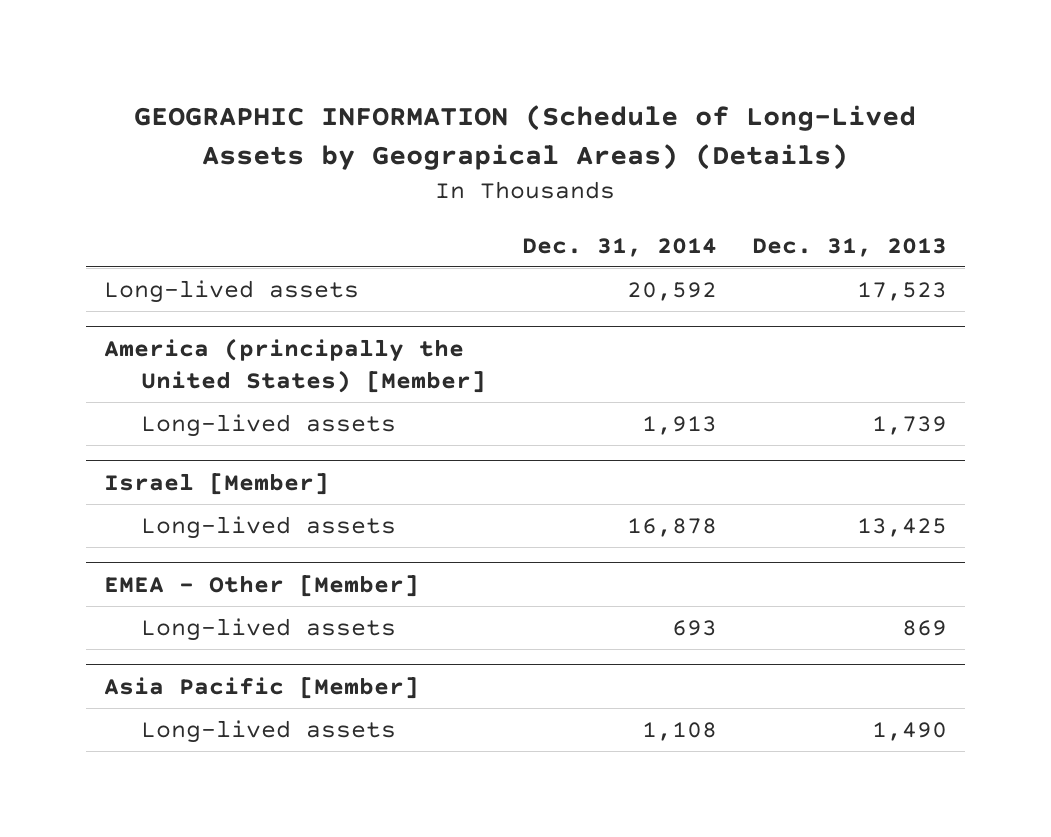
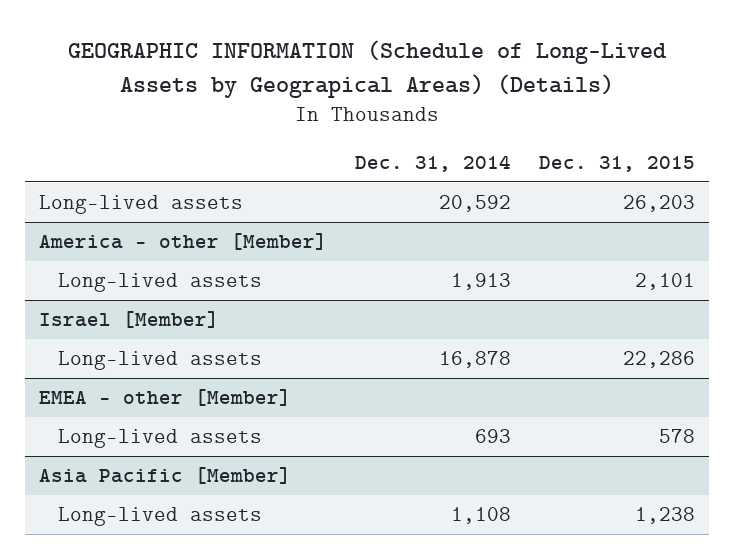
- | Dec. 31, 2014 | Dec. 31, 2013
+ | Dec. 31, 2014 | Dec. 31, 2015
- America (principally the United States) [Member]
+ America - other [Member]
- EMEA - Other [Member]
+ EMEA - other [Member]

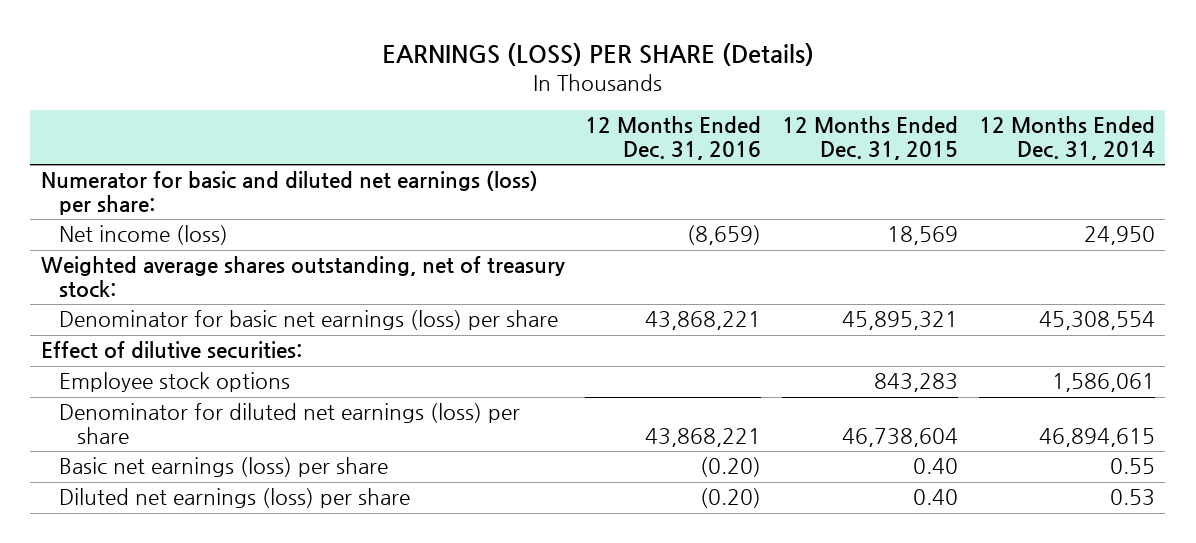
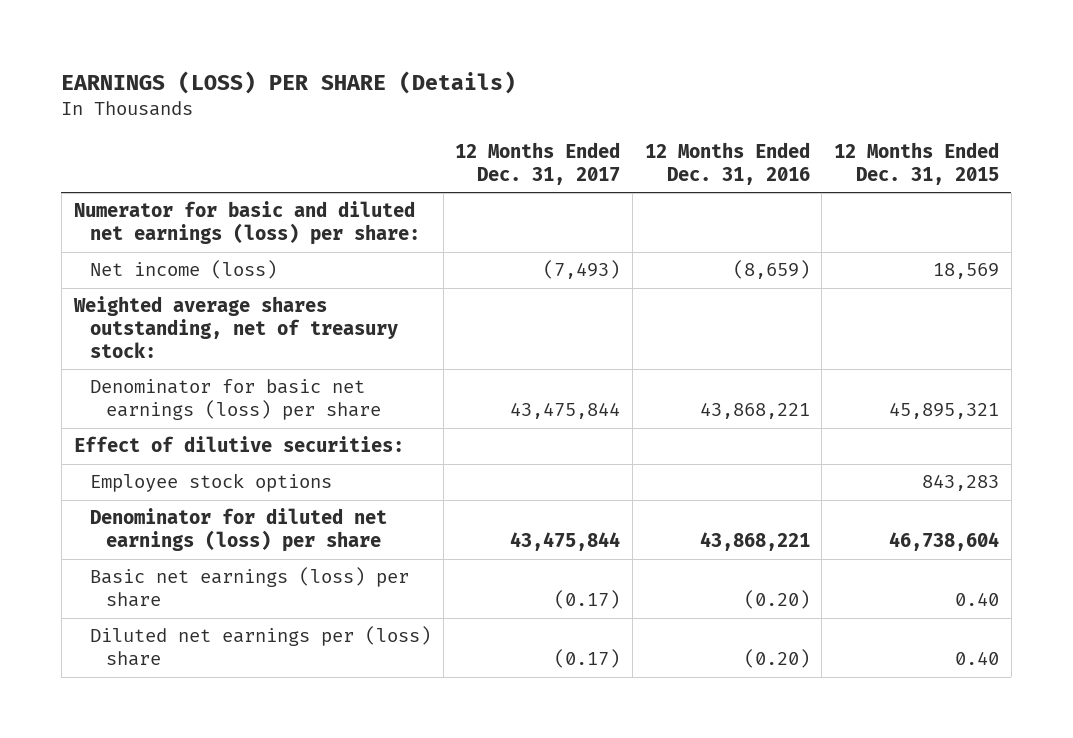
- | 12 Months Ended Dec. 31, 2016 | 12 Months Ended Dec. 31, 2015 | 12 Months Ended Dec. 31, 2014
+ | 12 Months Ended Dec. 31, 2017 | 12 Months Ended Dec. 31, 2016 | 12 Months Ended Dec. 31, 2015
- Diluted net earnings (loss) per share | (0.20) | 0.40 | 0.53
+ Diluted net earnings per (loss) share | (0.17) | (0.20) | 0.40

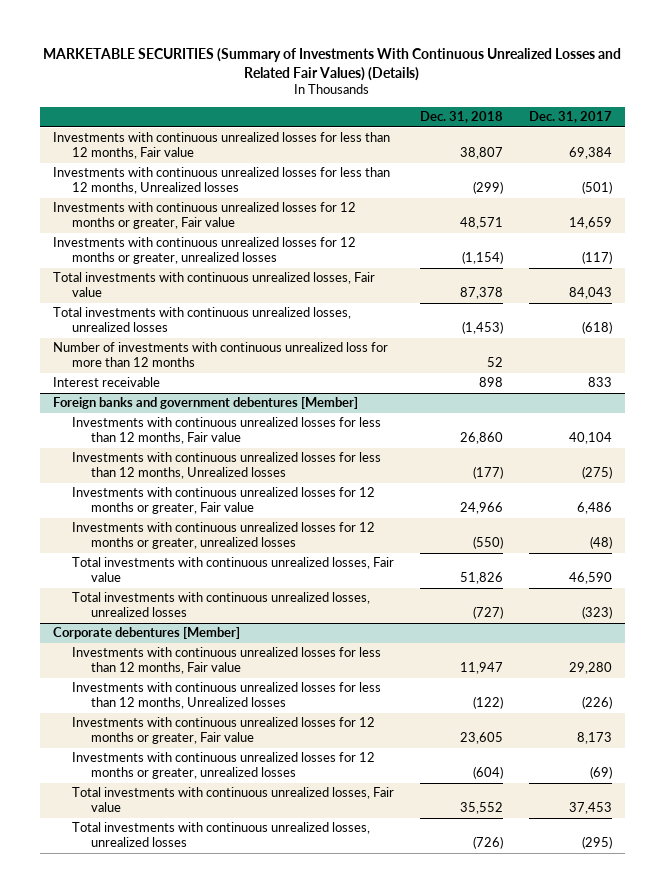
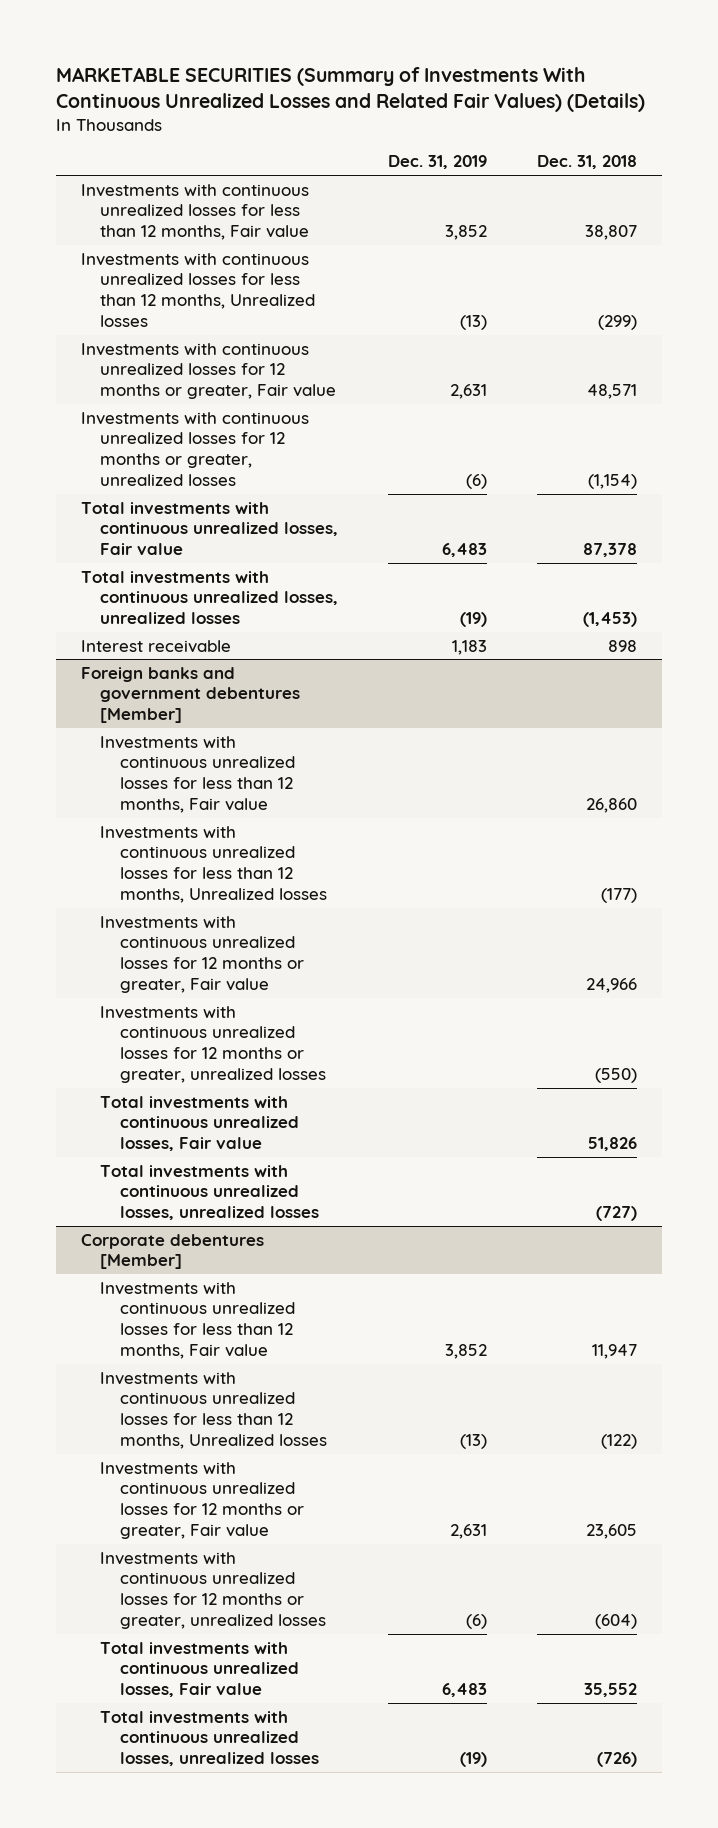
- | Dec. 31, 2018 | Dec. 31, 2017
+ | Dec. 31, 2019 | Dec. 31, 2018
- Number of investments with continuous unrealized loss for more than 12 months | 52 |

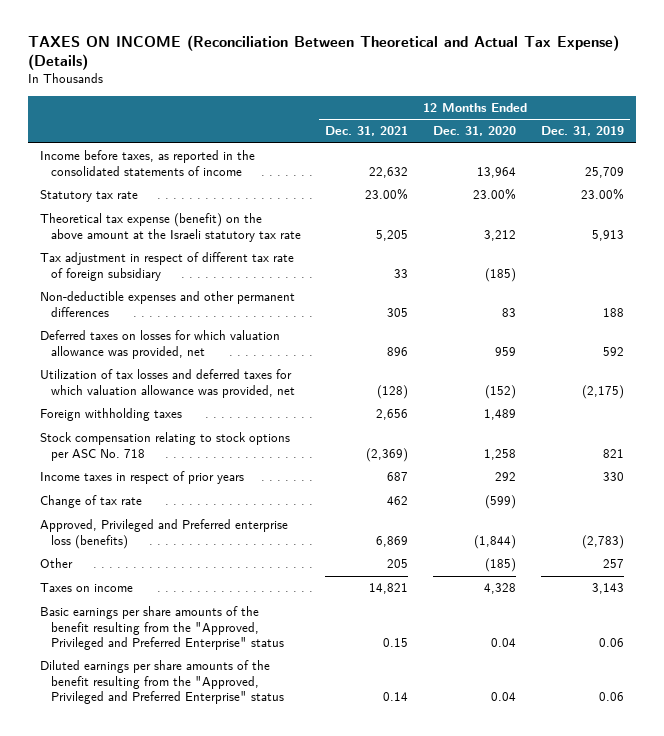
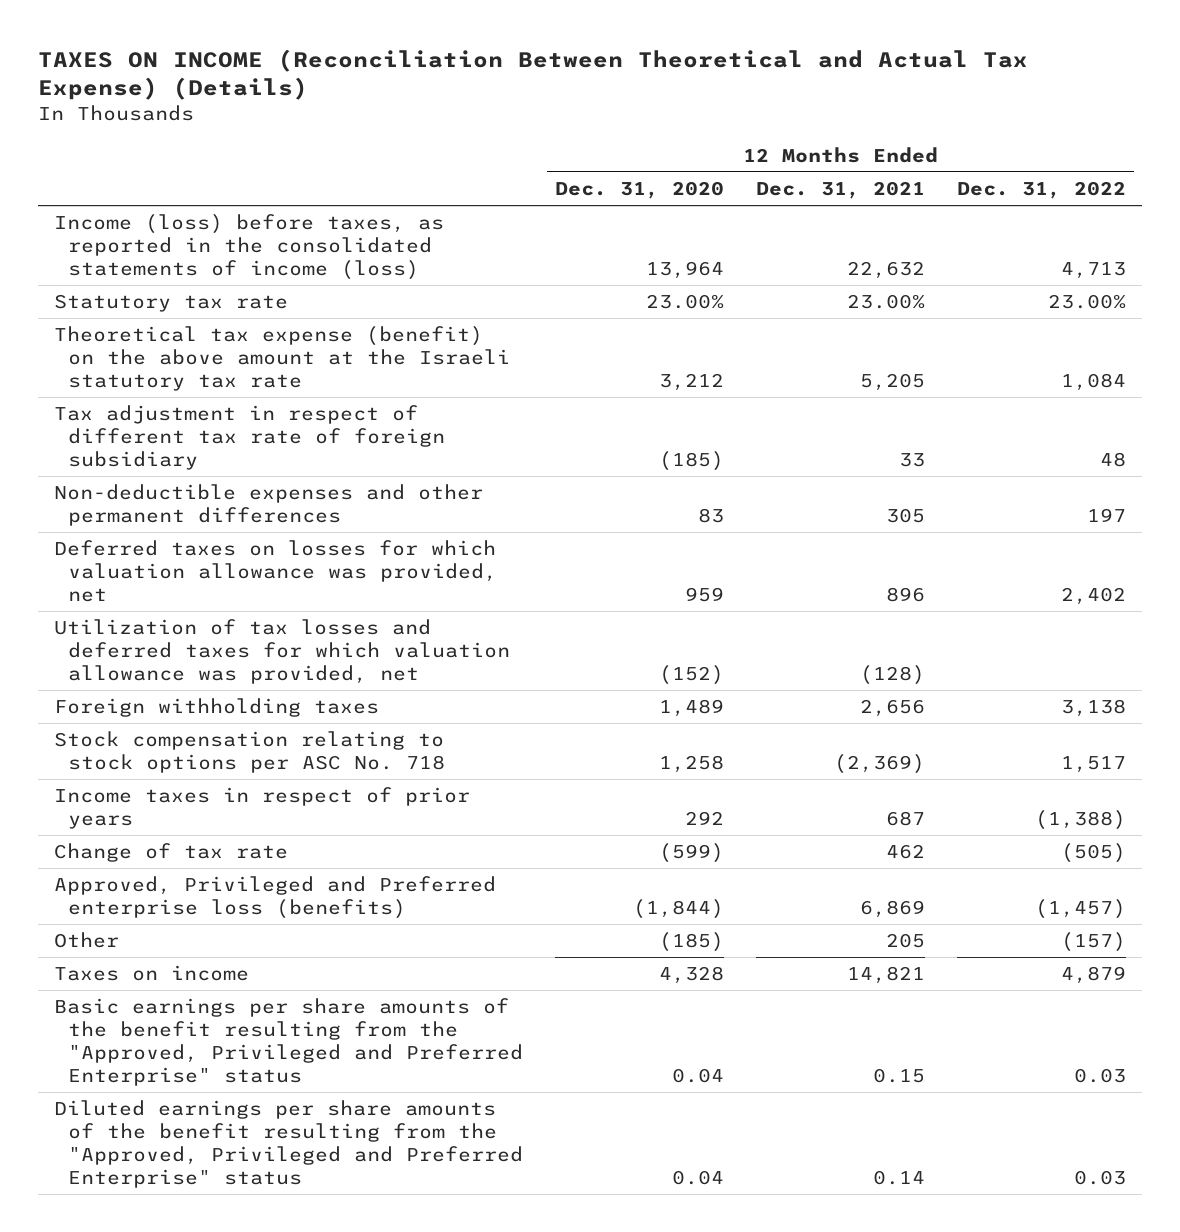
- | 12 Months Ended Dec. 31, 2021 | 12 Months Ended Dec. 31, 2020 | 12 Months Ended Dec. 31, 2019
+ | 12 Months Ended Dec. 31, 2020 | 12 Months Ended Dec. 31, 2021 | 12 Months Ended Dec. 31, 2022
- Income before taxes, as reported in the consolidated statements of income | 22,632 | 13,964 | 25,709
+ Income (loss) before taxes, as reported in the consolidated statements of income (loss) | 13,964 | 22,632 | 4,713

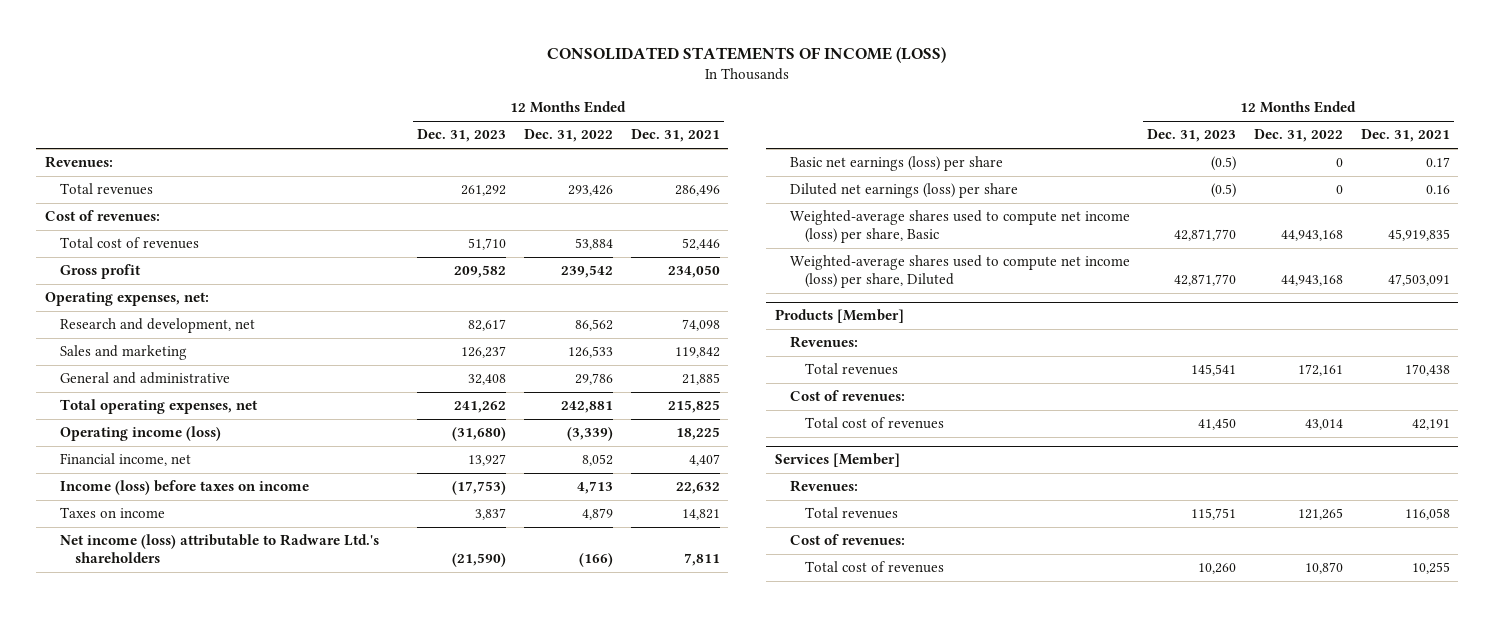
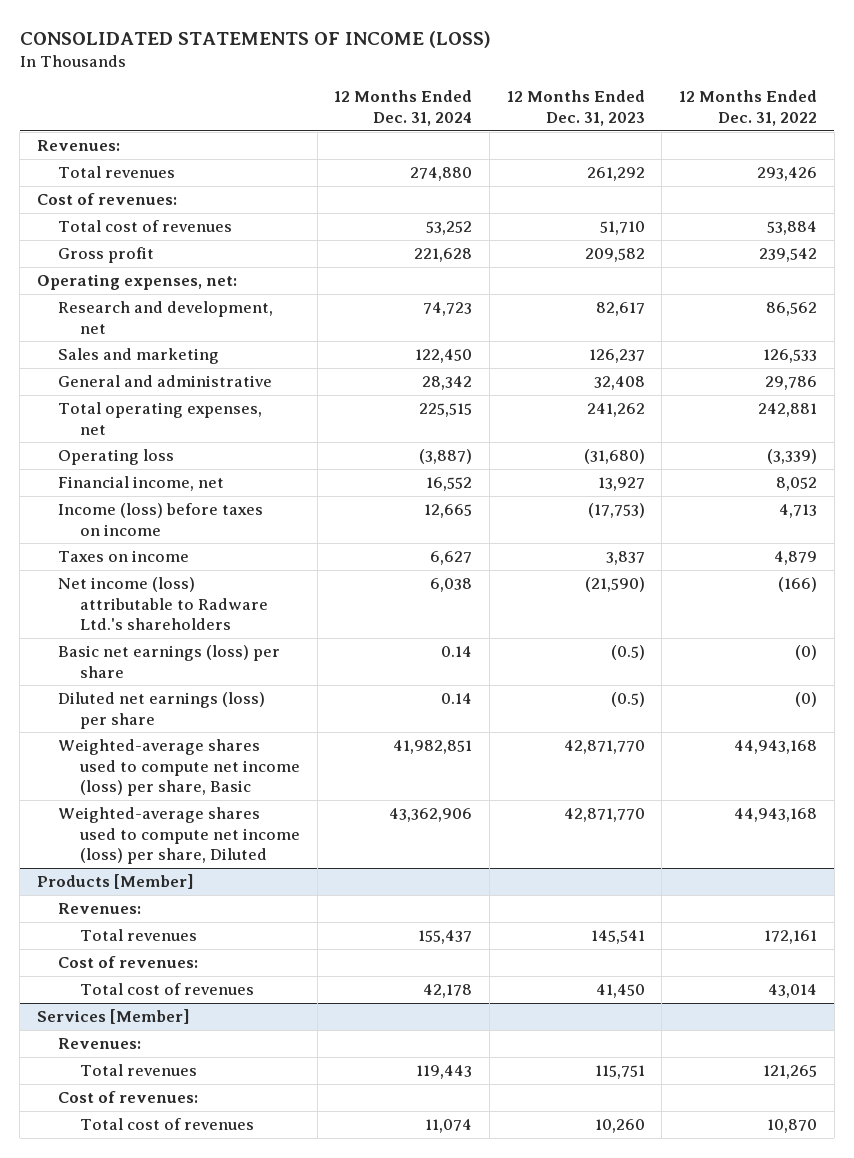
- | 12 Months Ended Dec. 31, 2023 | 12 Months Ended Dec. 31, 2022 | 12 Months Ended Dec. 31, 2021
+ | 12 Months Ended Dec. 31, 2024 | 12 Months Ended Dec. 31, 2023 | 12 Months Ended Dec. 31, 2022
- Operating income (loss) | (31,680) | (3,339) | 18,225
+ Operating loss | (3,887) | (31,680) | (3,339)
- Basic net earnings (loss) per share | (0.5) | 0 | 0.17
- Diluted net earnings (loss) per share | (0.5) | 0 | 0.16
+ Basic net earnings (loss) per share | 0.14 | (0.5) | (0)
+ Diluted net earnings (loss) per share | 0.14 | (0.5) | (0)

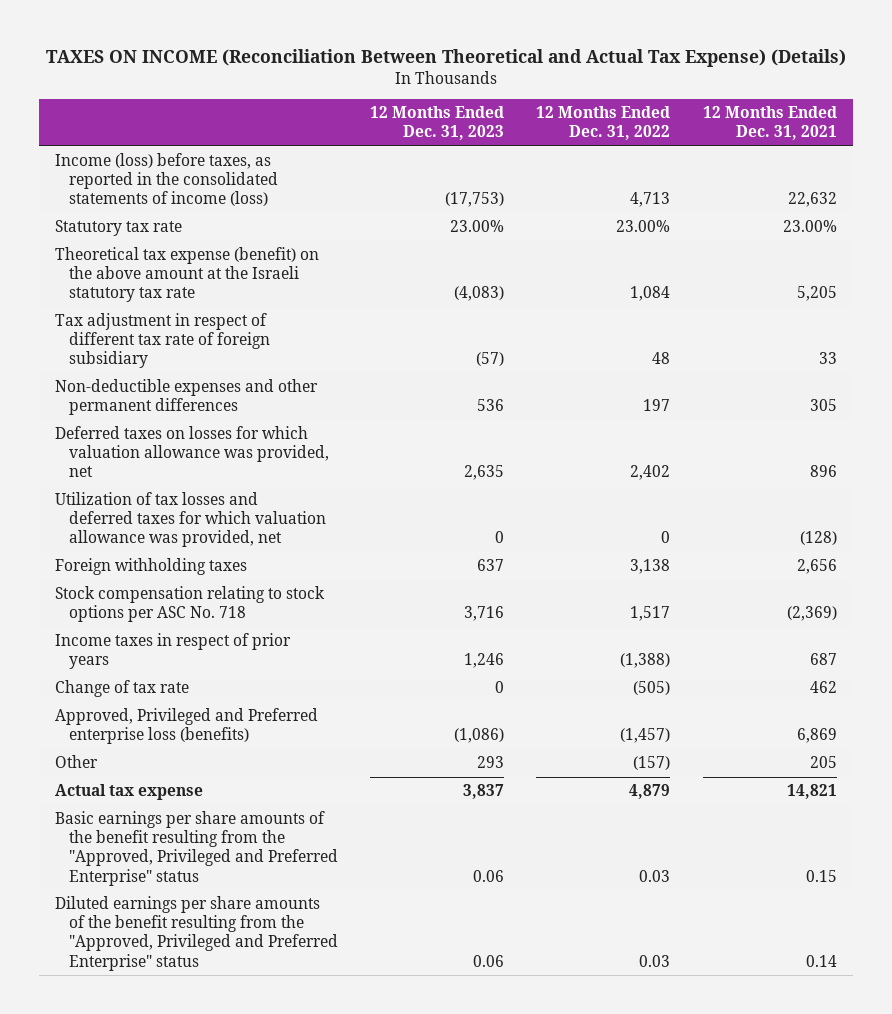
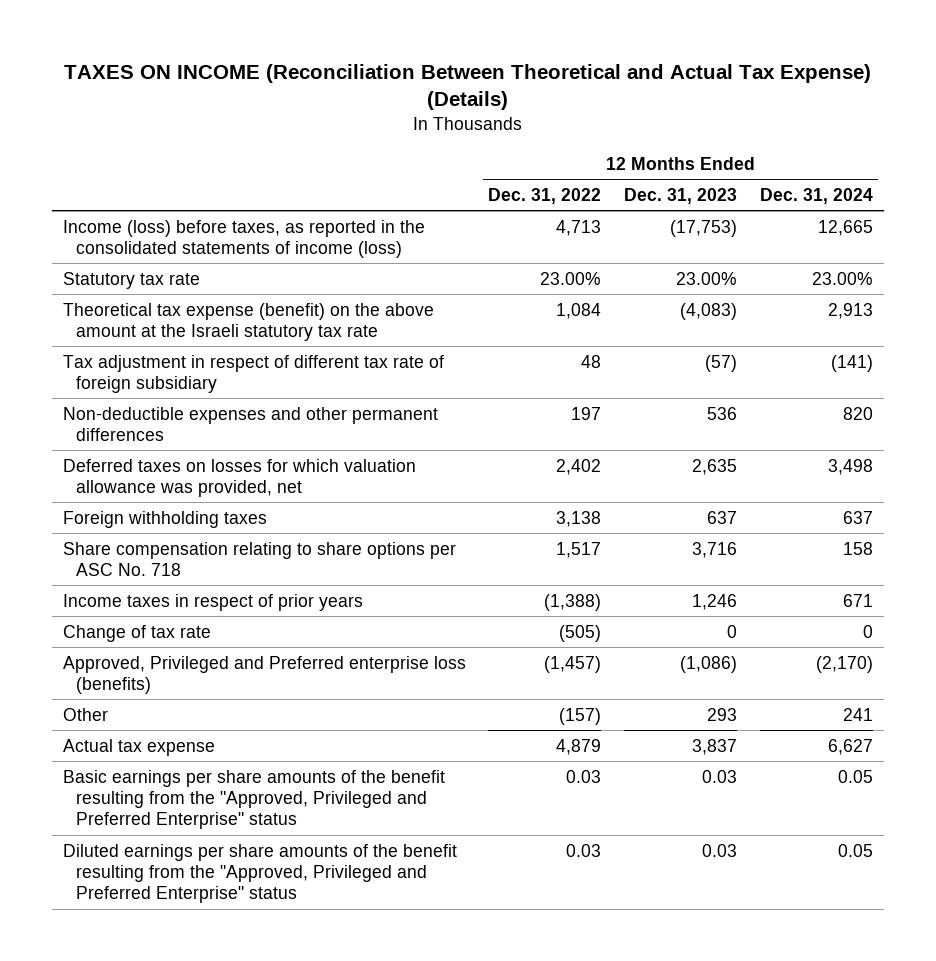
- | 12 Months Ended Dec. 31, 2023 | 12 Months Ended Dec. 31, 2022 | 12 Months Ended Dec. 31, 2021
+ | 12 Months Ended Dec. 31, 2022 | 12 Months Ended Dec. 31, 2023 | 12 Months Ended Dec. 31, 2024
- Utilization of tax losses and deferred taxes for which valuation allowance was provided, net | 0 | 0 | (128)
- Stock compensation relating to stock options per ASC No. 718 | 3,716 | 1,517 | (2,369)
+ Share compensation relating to share options per ASC No. 718 | 1,517 | 3,716 | 158
- Basic earnings per share amounts of the benefit resulting from the "Approved, Privileged and Preferred Enterprise" status | 0.06 | 0.03 | 0.15
- Diluted earnings per share amounts of the benefit resulting from the "Approved, Privileged and Preferred Enterprise" status | 0.06 | 0.03 | 0.14
+ Basic earnings per share amounts of the benefit resulting from the "Approved, Privileged and Preferred Enterprise" status | 0.03 | 0.03 | 0.05
+ Diluted earnings per share amounts of the benefit resulting from the "Approved, Privileged and Preferred Enterprise" status | 0.03 | 0.03 | 0.05

